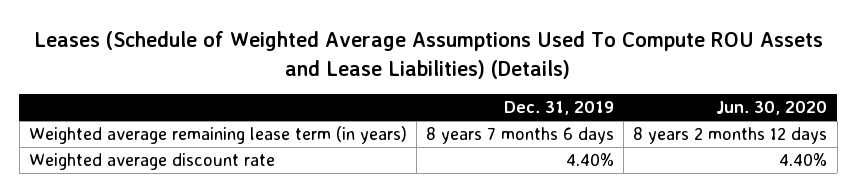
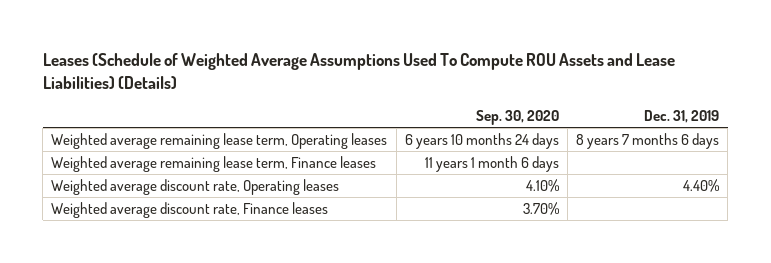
- | Dec. 31, 2019 | Jun. 30, 2020
+ | Sep. 30, 2020 | Dec. 31, 2019
- Weighted average remaining lease term (in years) | 8 years 7 months 6 days | 8 years 2 months 12 days
- Weighted average discount rate | 4.40% | 4.40%
+ Weighted average remaining lease term, Operating leases | 6 years 10 months 24 days | 8 years 7 months 6 days
+ Weighted average remaining lease term, Finance leases | 11 years 1 month 6 days |
+ Weighted average discount rate, Operating leases | 4.10% | 4.40%
+ Weighted average discount rate, Finance leases | 3.70% |

